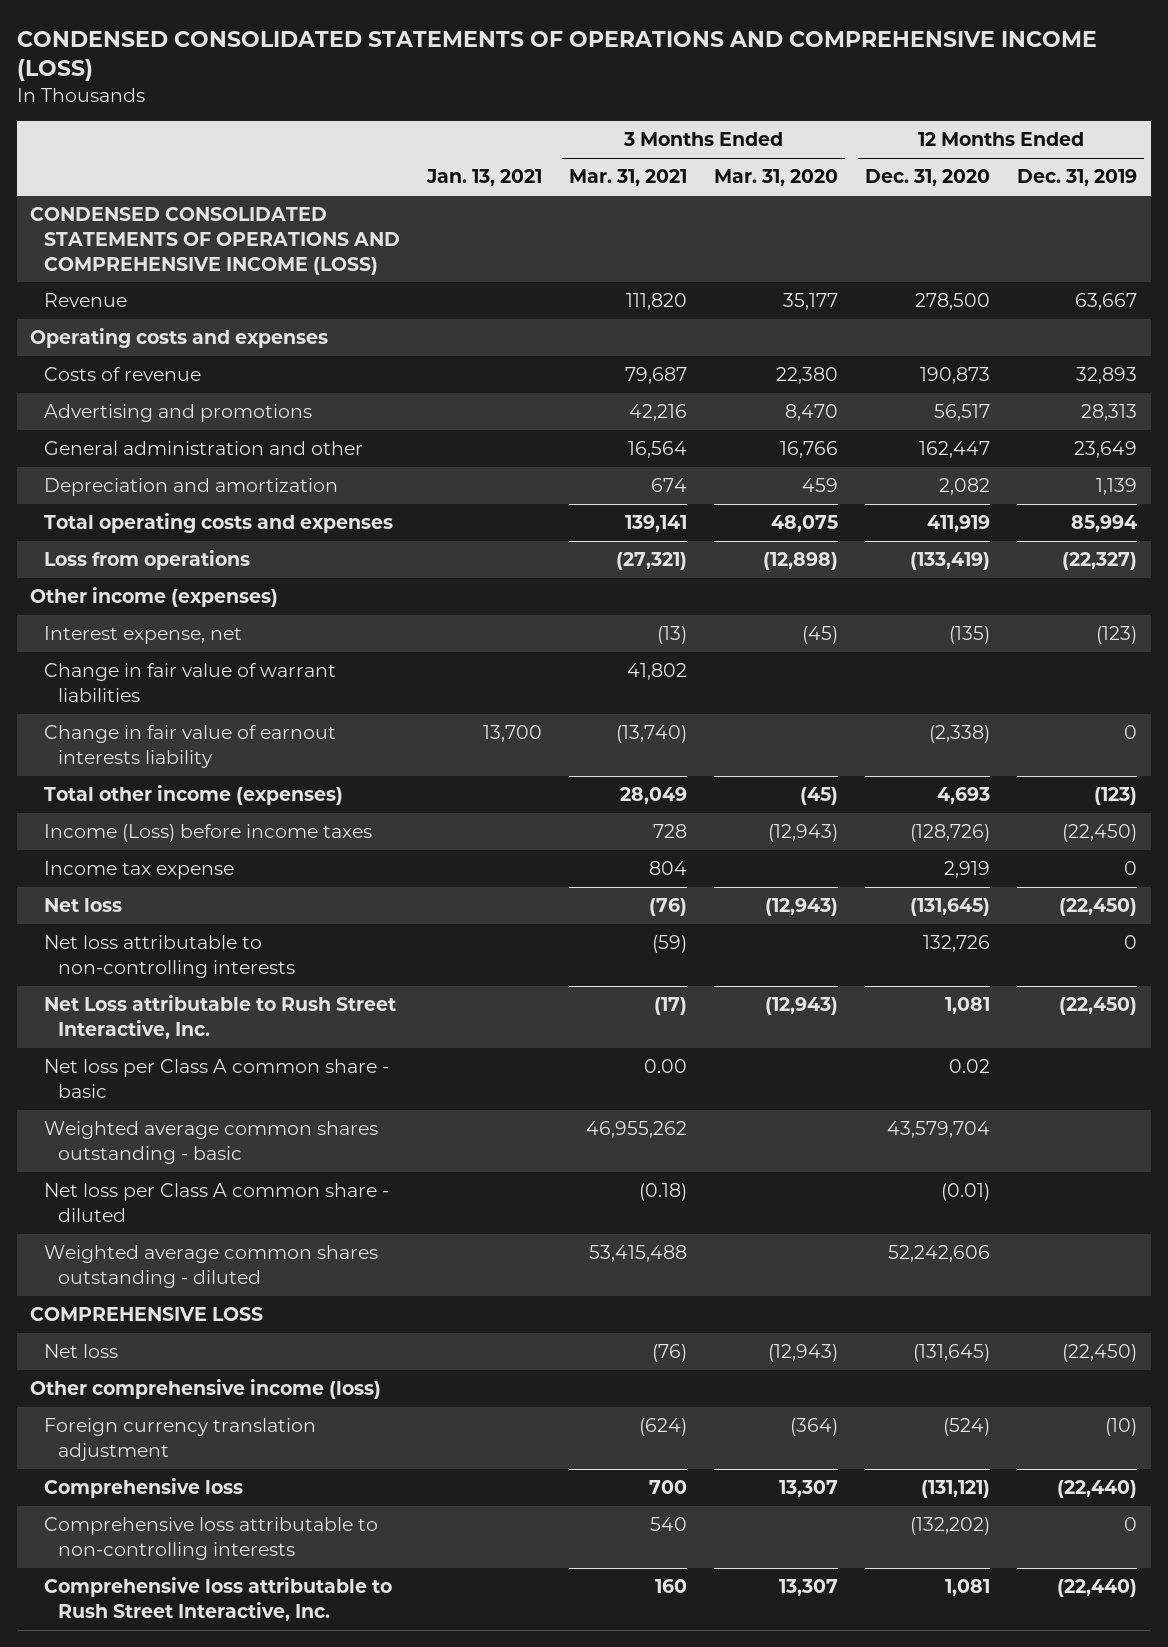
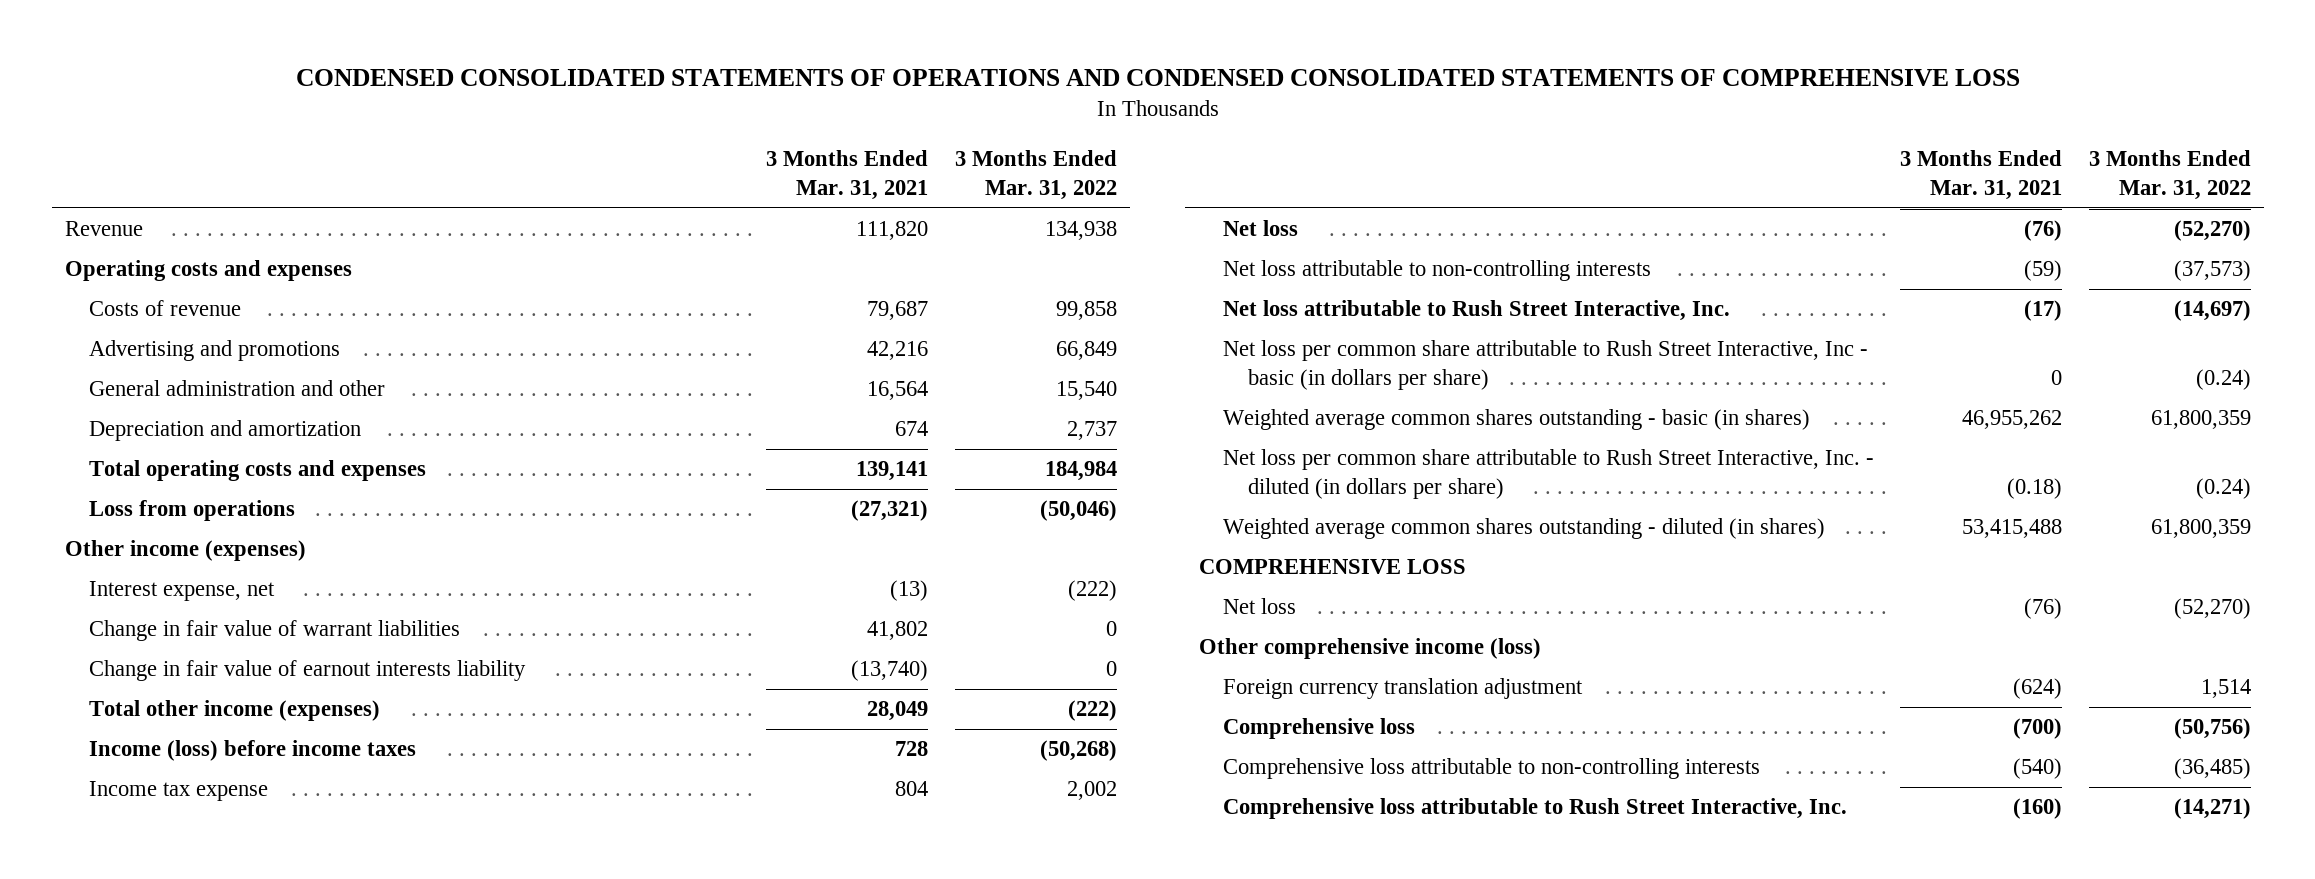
- CONDENSED CONSOLIDATED STATEMENTS OF OPERATIONS AND COMPREHENSIVE INCOME (LOSS)
+ CONDENSED CONSOLIDATED STATEMENTS OF OPERATIONS AND CONDENSED CONSOLIDATED STATEMENTS OF COMPREHENSIVE LOSS
- | Jan. 13, 2021 | 3 Months Ended Mar. 31, 2021 | 3 Months Ended Mar. 31, 2020 | 12 Months Ended Dec. 31, 2020 | 12 Months Ended Dec. 31, 2019
+ | 3 Months Ended Mar. 31, 2021 | 3 Months Ended Mar. 31, 2022
- CONDENSED CONSOLIDATED STATEMENTS OF OPERATIONS AND COMPREHENSIVE INCOME (LOSS)
- Income (Loss) before income taxes | | 728 | (12,943) | (128,726) | (22,450)
+ Income (loss) before income taxes | 728 | (50,268)
- Net Loss attributable to Rush Street Interactive, Inc. | | (17) | (12,943) | 1,081 | (22,450)
- Net loss per Class A common share - basic | | 0.00 | | 0.02 |
- Weighted average common shares outstanding - basic | | 46,955,262 | | 43,579,704 |
- Net loss per Class A common share - diluted | | (0.18) | | (0.01) |
- Weighted average common shares outstanding - diluted | | 53,415,488 | | 52,242,606 |
+ Net loss attributable to Rush Street Interactive, Inc. | (17) | (14,697)
+ Net loss per common share attributable to Rush Street Interactive, Inc - basic (in dollars per share) | 0 | (0.24)
+ Weighted average common shares outstanding - basic (in shares) | 46,955,262 | 61,800,359
+ Net loss per common share attributable to Rush Street Interactive, Inc. - diluted (in dollars per share) | (0.18) | (0.24)
+ Weighted average common shares outstanding - diluted (in shares) | 53,415,488 | 61,800,359
- Comprehensive loss | | 700 | 13,307 | (131,121) | (22,440)
- Comprehensive loss attributable to non-controlling interests | | 540 | | (132,202) | 0
- Comprehensive loss attributable to Rush Street Interactive, Inc. | | 160 | 13,307 | 1,081 | (22,440)
+ Comprehensive loss | (700) | (50,756)
+ Comprehensive loss attributable to non-controlling interests | (540) | (36,485)
+ Comprehensive loss attributable to Rush Street Interactive, Inc. | (160) | (14,271)

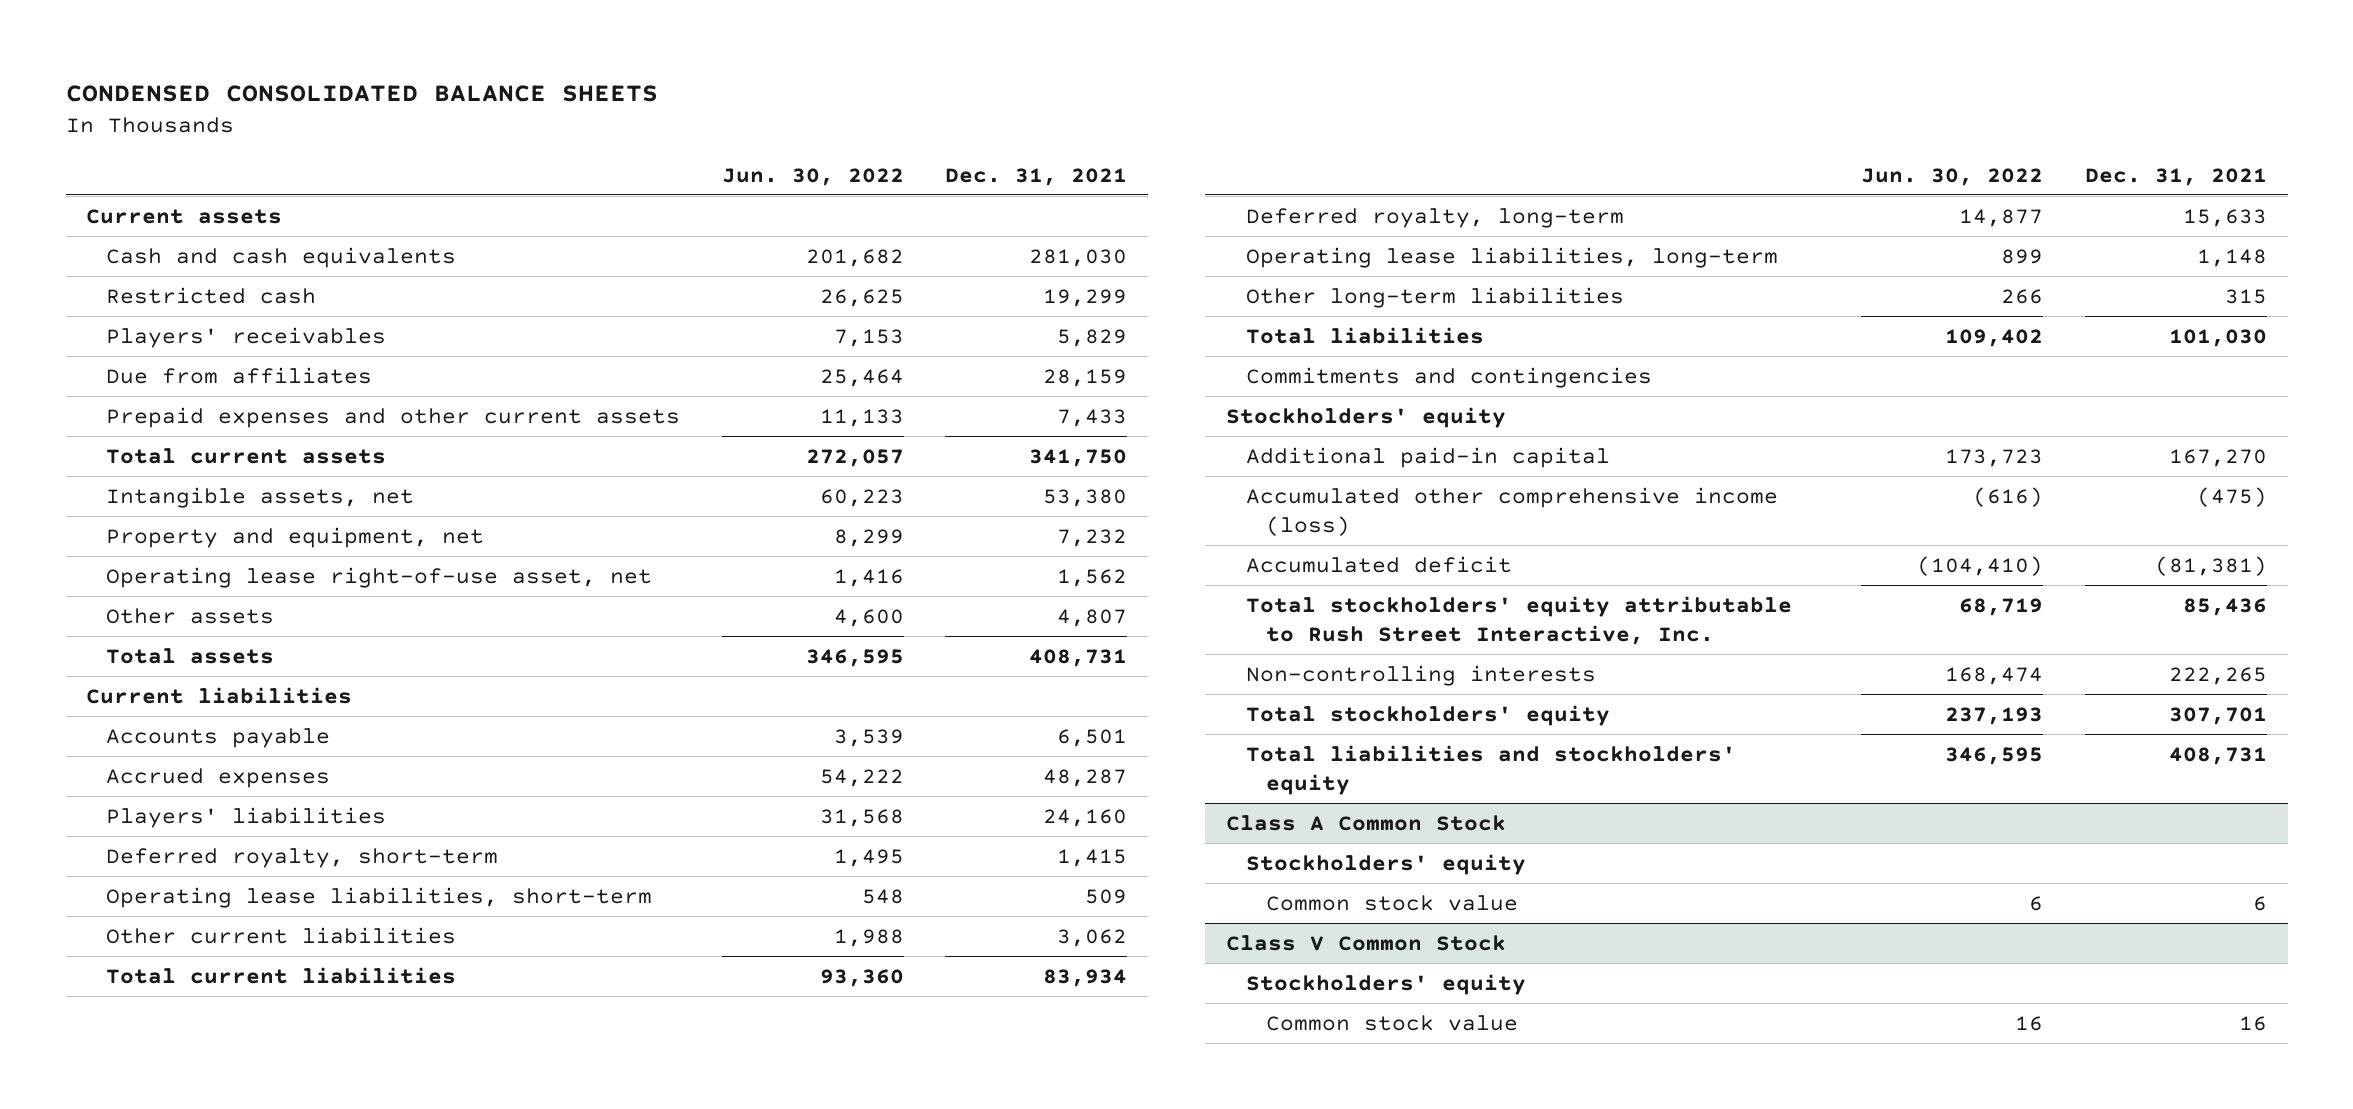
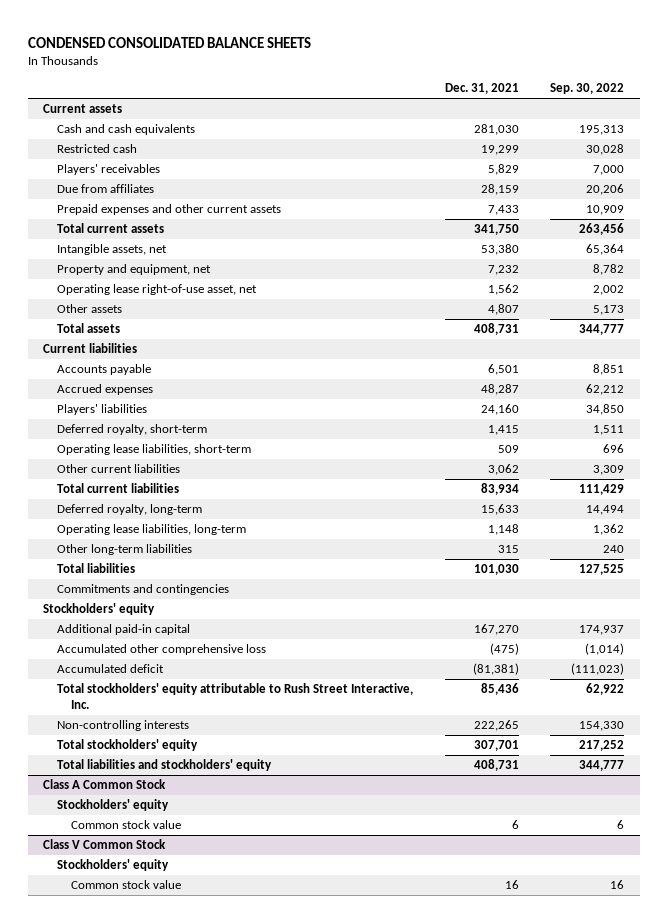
- | Jun. 30, 2022 | Dec. 31, 2021
+ | Dec. 31, 2021 | Sep. 30, 2022
- Accumulated other comprehensive income (loss) | (616) | (475)
+ Accumulated other comprehensive loss | (475) | (1,014)

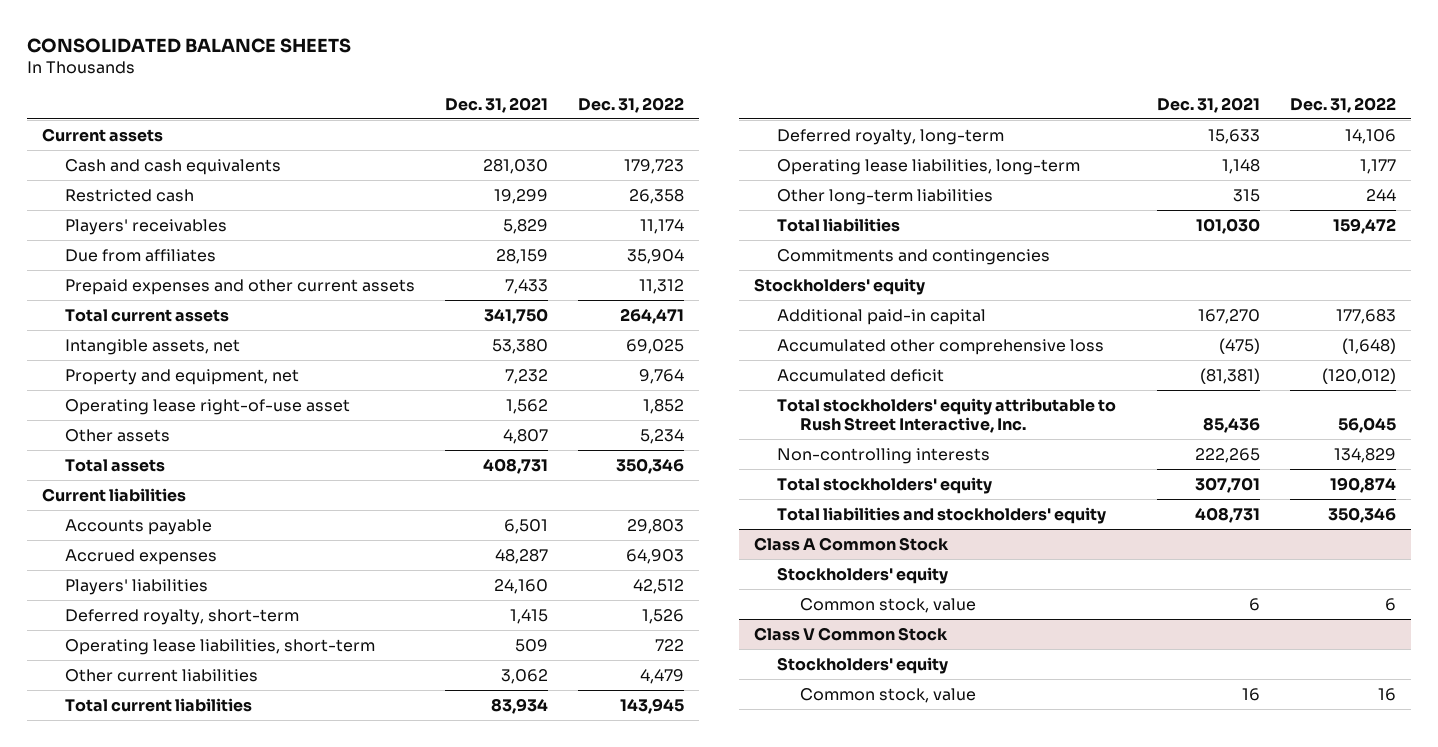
- CONDENSED CONSOLIDATED BALANCE SHEETS
+ CONSOLIDATED BALANCE SHEETS
- | Dec. 31, 2021 | Sep. 30, 2022
+ | Dec. 31, 2021 | Dec. 31, 2022
- Operating lease right-of-use asset, net | 1,562 | 2,002
+ Operating lease right-of-use asset | 1,562 | 1,852
@ Class A Common Stock
- Common stock value | 6 | 6
+ Common stock, value | 6 | 6
@ Class V Common Stock
- Common stock value | 16 | 16
+ Common stock, value | 16 | 16

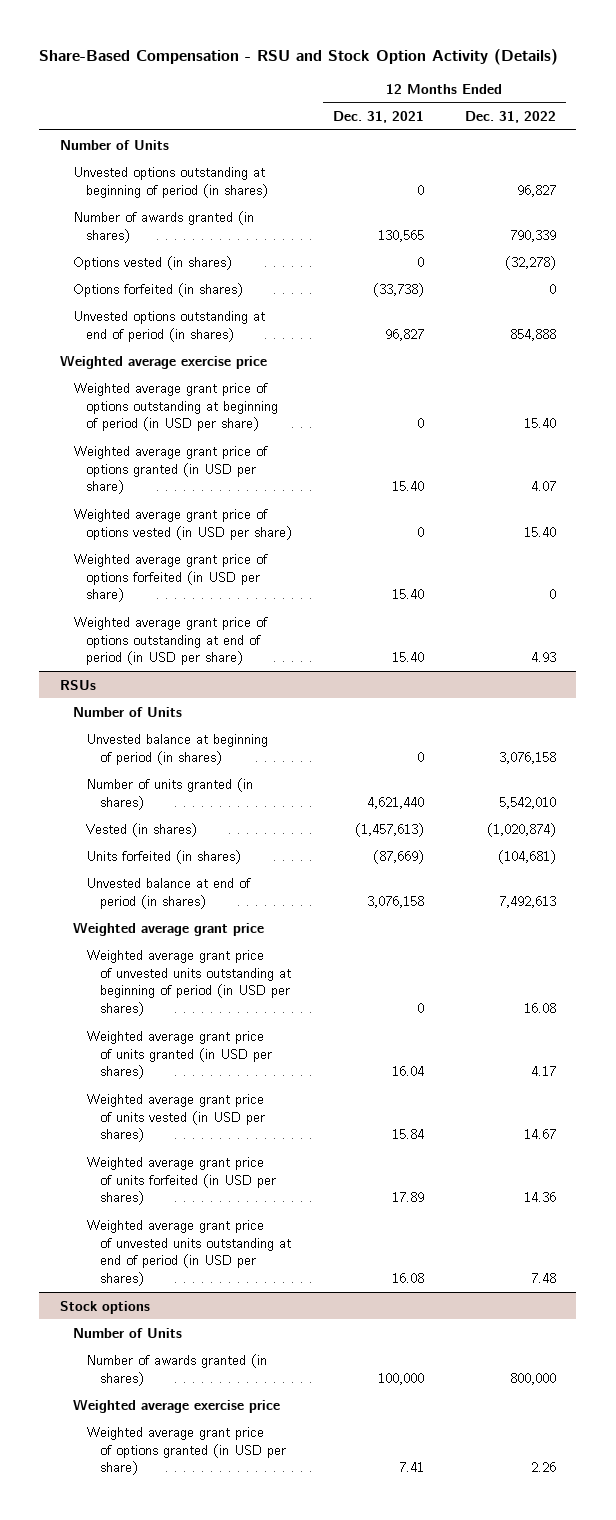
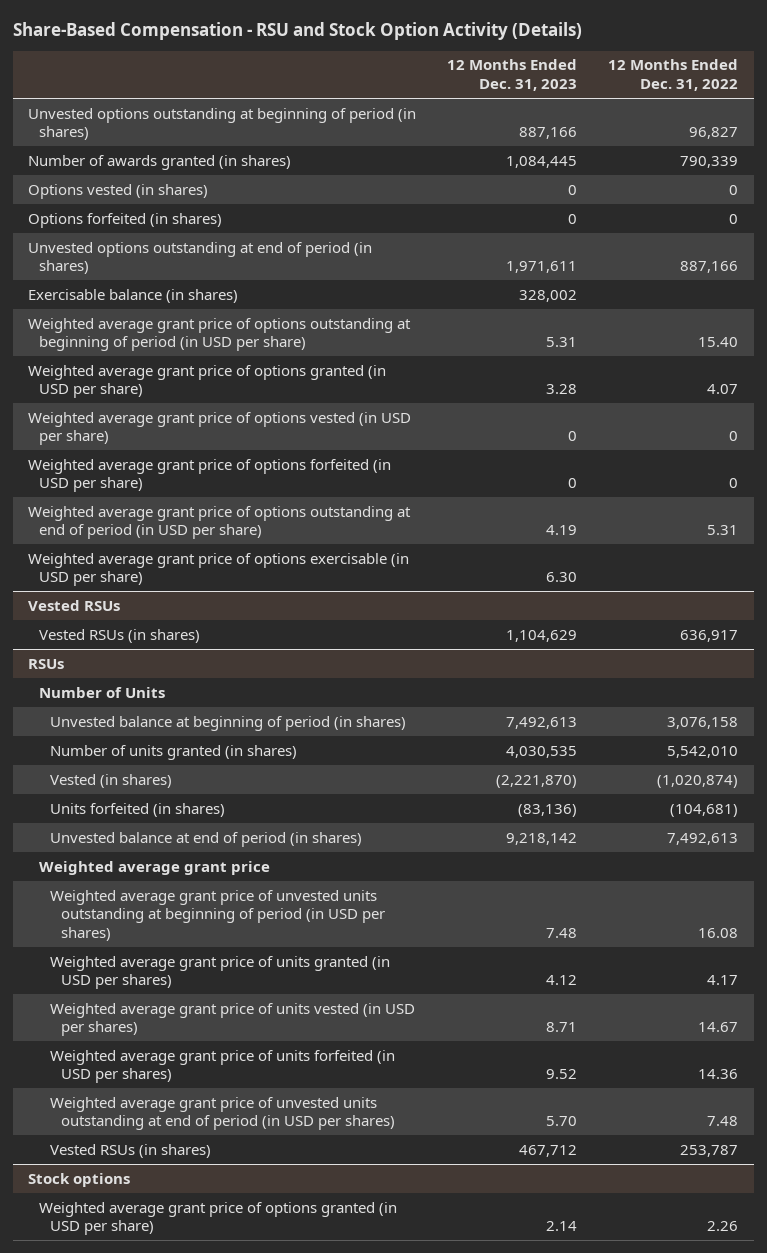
- | 12 Months Ended Dec. 31, 2021 | 12 Months Ended Dec. 31, 2022
+ | 12 Months Ended Dec. 31, 2023 | 12 Months Ended Dec. 31, 2022
- Number of Units
- Options vested (in shares) | 0 | (32,278)
+ Options vested (in shares) | 0 | 0
- Unvested options outstanding at end of period (in shares) | 96,827 | 854,888
- Weighted average exercise price
+ Unvested options outstanding at end of period (in shares) | 1,971,611 | 887,166
+ Exercisable balance (in shares) | 328,002 |
- Weighted average grant price of options vested (in USD per share) | 0 | 15.40
+ Weighted average grant price of options vested (in USD per share) | 0 | 0
- Weighted average grant price of options outstanding at end of period (in USD per share) | 15.40 | 4.93
+ Weighted average grant price of options outstanding at end of period (in USD per share) | 4.19 | 5.31
+ Weighted average grant price of options exercisable (in USD per share) | 6.30 |
+ Vested RSUs
+ Vested RSUs (in shares) | 1,104,629 | 636,917
@ RSUs
+ Vested RSUs (in shares) | 467,712 | 253,787
@ Stock options
- Number of Units
- Number of awards granted (in shares) | 100,000 | 800,000
- Weighted average exercise price

